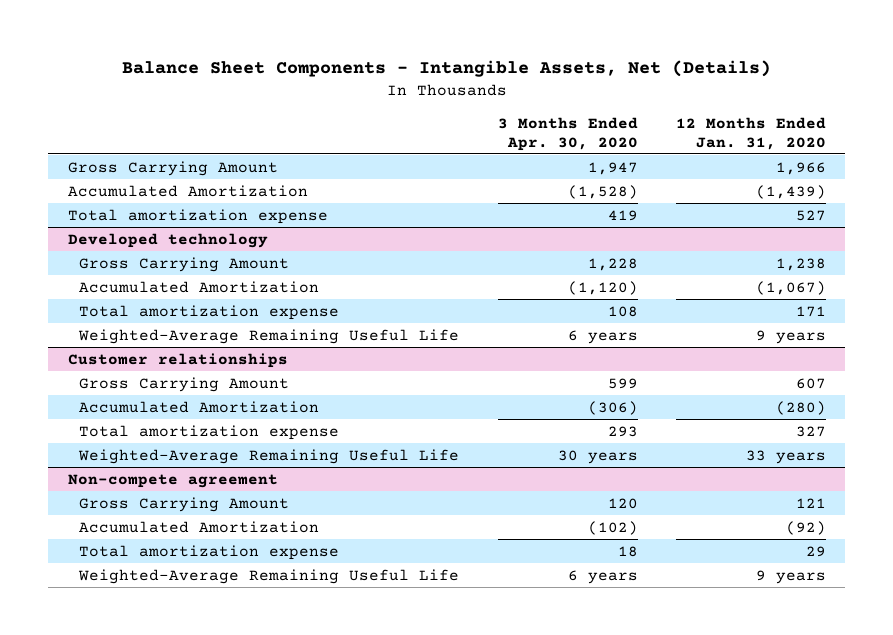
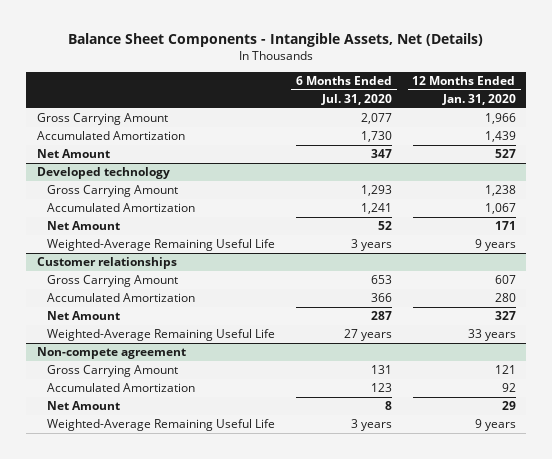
- | 3 Months Ended Apr. 30, 2020 | 12 Months Ended Jan. 31, 2020
+ | 6 Months Ended Jul. 31, 2020 | 12 Months Ended Jan. 31, 2020
- Accumulated Amortization | (1,528) | (1,439)
- Total amortization expense | 419 | 527
+ Accumulated Amortization | 1,730 | 1,439
+ Net Amount | 347 | 527
@ Developed technology
- Accumulated Amortization | (1,120) | (1,067)
- Total amortization expense | 108 | 171
+ Accumulated Amortization | 1,241 | 1,067
+ Net Amount | 52 | 171
@ Customer relationships
- Accumulated Amortization | (306) | (280)
- Total amortization expense | 293 | 327
+ Accumulated Amortization | 366 | 280
+ Net Amount | 287 | 327
@ Non-compete agreement
- Accumulated Amortization | (102) | (92)
- Total amortization expense | 18 | 29
+ Accumulated Amortization | 123 | 92
+ Net Amount | 8 | 29

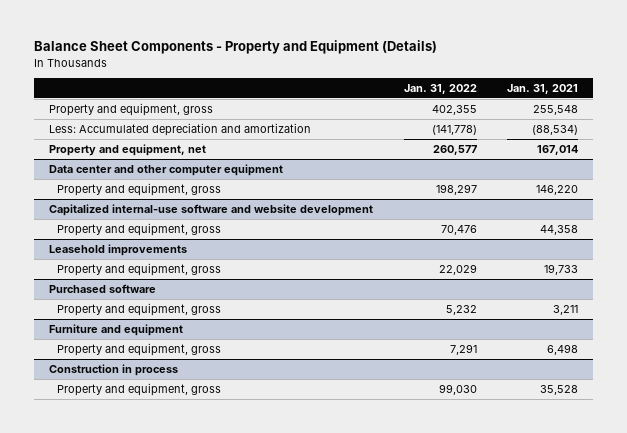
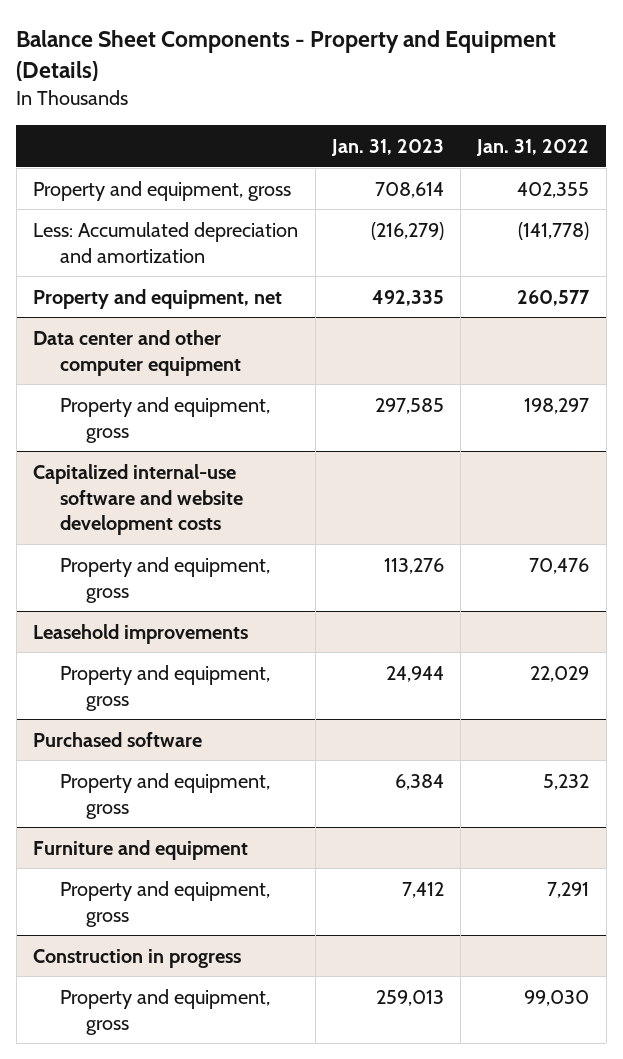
- | Jan. 31, 2022 | Jan. 31, 2021
+ | Jan. 31, 2023 | Jan. 31, 2022
- Capitalized internal-use software and website development
+ Capitalized internal-use software and website development costs
- Construction in process
+ Construction in progress

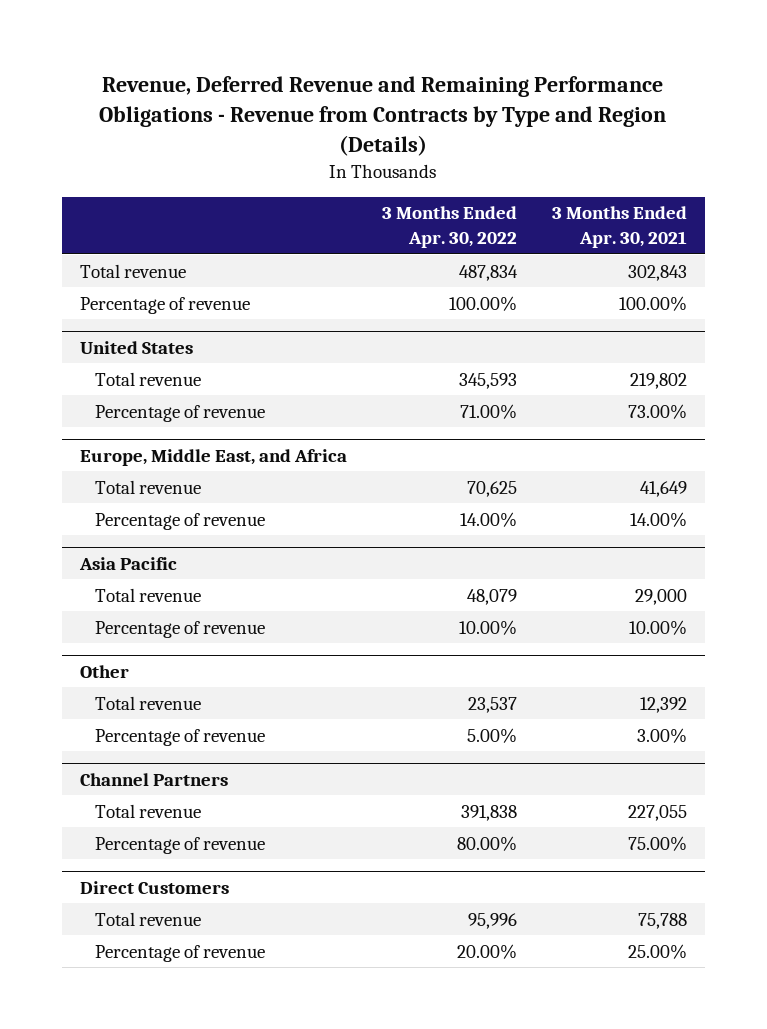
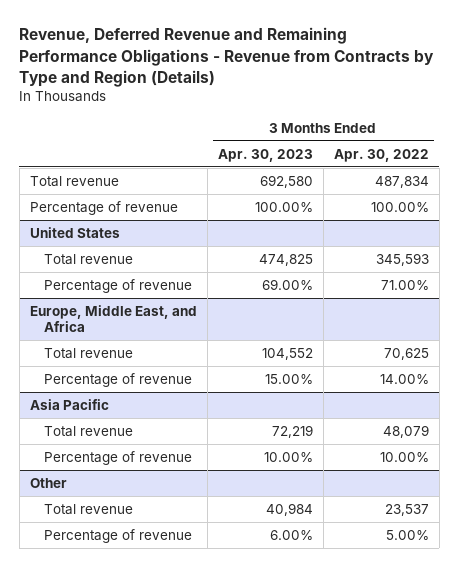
- | 3 Months Ended Apr. 30, 2022 | 3 Months Ended Apr. 30, 2021
+ | 3 Months Ended Apr. 30, 2023 | 3 Months Ended Apr. 30, 2022
- Channel Partners
- Total revenue | 391,838 | 227,055
- Percentage of revenue | 80.00% | 75.00%
- Direct Customers
- Total revenue | 95,996 | 75,788
- Percentage of revenue | 20.00% | 25.00%

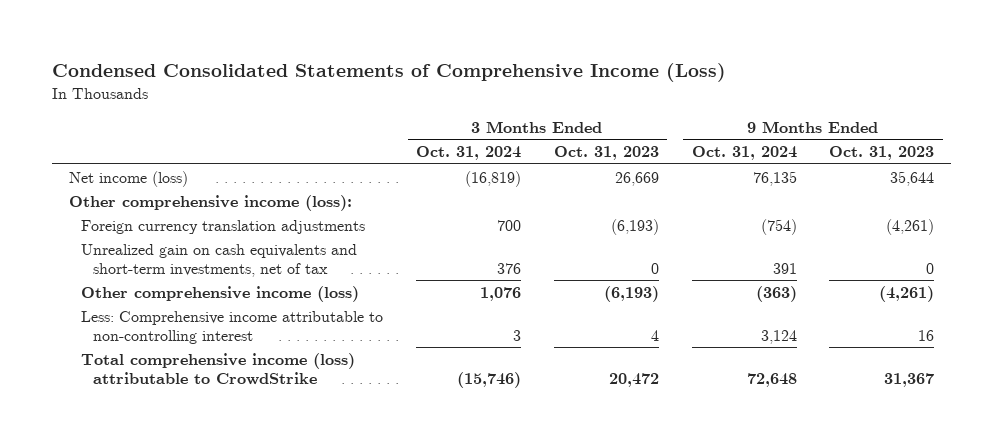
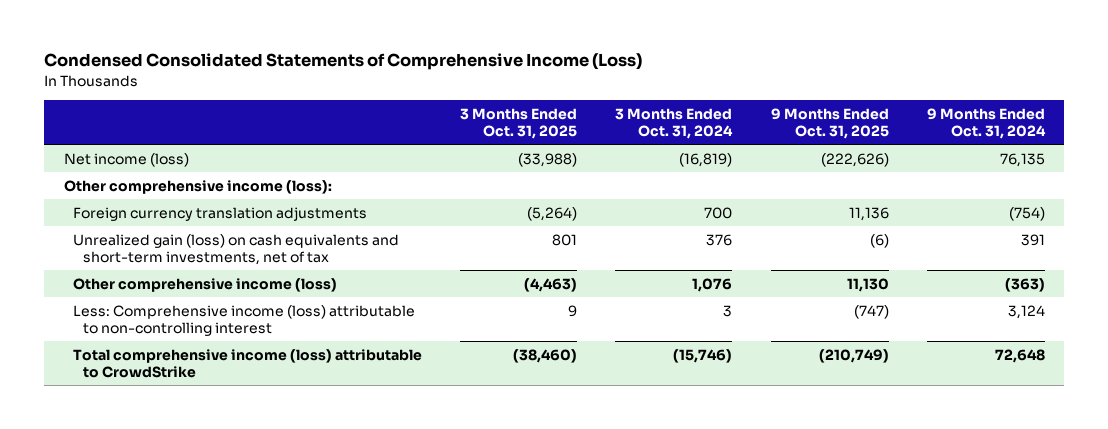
- | 3 Months Ended Oct. 31, 2024 | 3 Months Ended Oct. 31, 2023 | 9 Months Ended Oct. 31, 2024 | 9 Months Ended Oct. 31, 2023
+ | 3 Months Ended Oct. 31, 2025 | 3 Months Ended Oct. 31, 2024 | 9 Months Ended Oct. 31, 2025 | 9 Months Ended Oct. 31, 2024
- Unrealized gain on cash equivalents and short-term investments, net of tax | 376 | 0 | 391 | 0
+ Unrealized gain (loss) on cash equivalents and short-term investments, net of tax | 801 | 376 | (6) | 391
- Less: Comprehensive income attributable to non-controlling interest | 3 | 4 | 3,124 | 16
+ Less: Comprehensive income (loss) attributable to non-controlling interest | 9 | 3 | (747) | 3,124

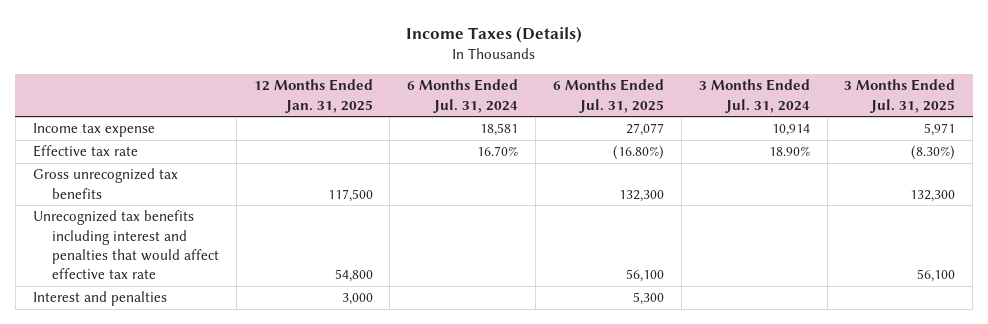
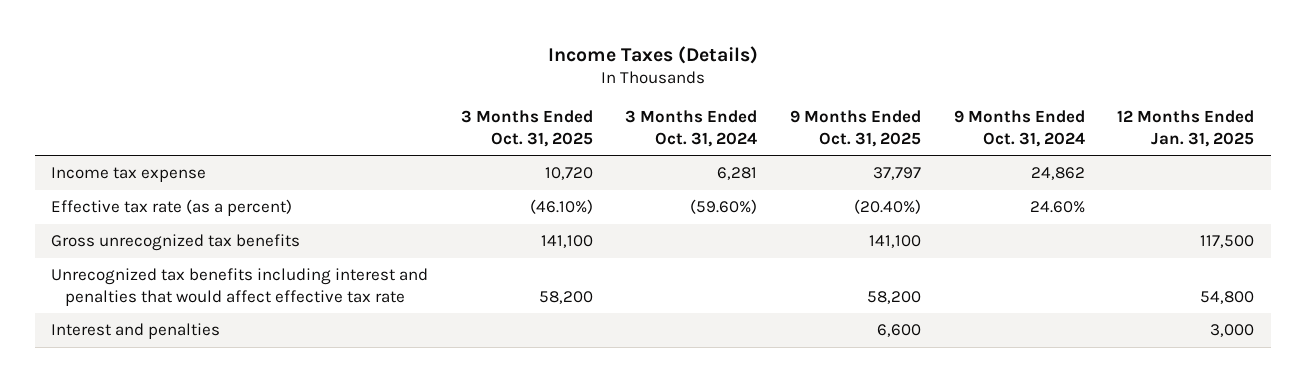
- | 12 Months Ended Jan. 31, 2025 | 6 Months Ended Jul. 31, 2024 | 6 Months Ended Jul. 31, 2025 | 3 Months Ended Jul. 31, 2024 | 3 Months Ended Jul. 31, 2025
+ | 3 Months Ended Oct. 31, 2025 | 3 Months Ended Oct. 31, 2024 | 9 Months Ended Oct. 31, 2025 | 9 Months Ended Oct. 31, 2024 | 12 Months Ended Jan. 31, 2025
- Effective tax rate | | 16.70% | (16.80%) | 18.90% | (8.30%)
+ Effective tax rate (as a percent) | (46.10%) | (59.60%) | (20.40%) | 24.60% |

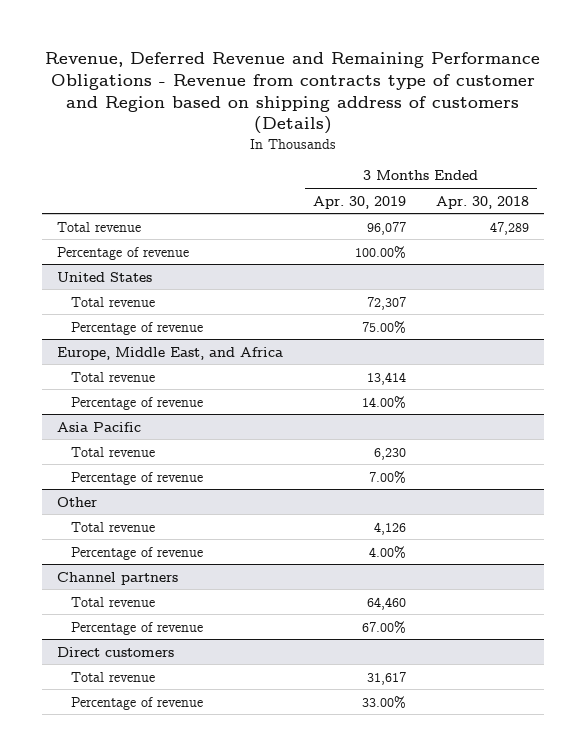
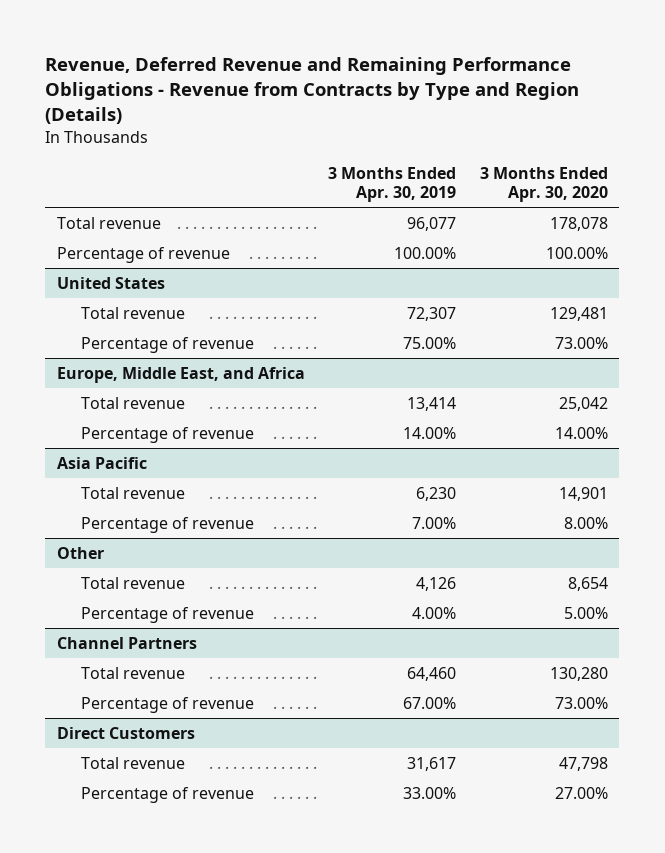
- Revenue, Deferred Revenue and Remaining Performance Obligations - Revenue from contracts type of customer and Region based on shipping address of customers (Details)
+ Revenue, Deferred Revenue and Remaining Performance Obligations - Revenue from Contracts by Type and Region (Details)
- | 3 Months Ended Apr. 30, 2019 | 3 Months Ended Apr. 30, 2018
+ | 3 Months Ended Apr. 30, 2019 | 3 Months Ended Apr. 30, 2020
- Channel partners
+ Channel Partners
- Direct customers
+ Direct Customers

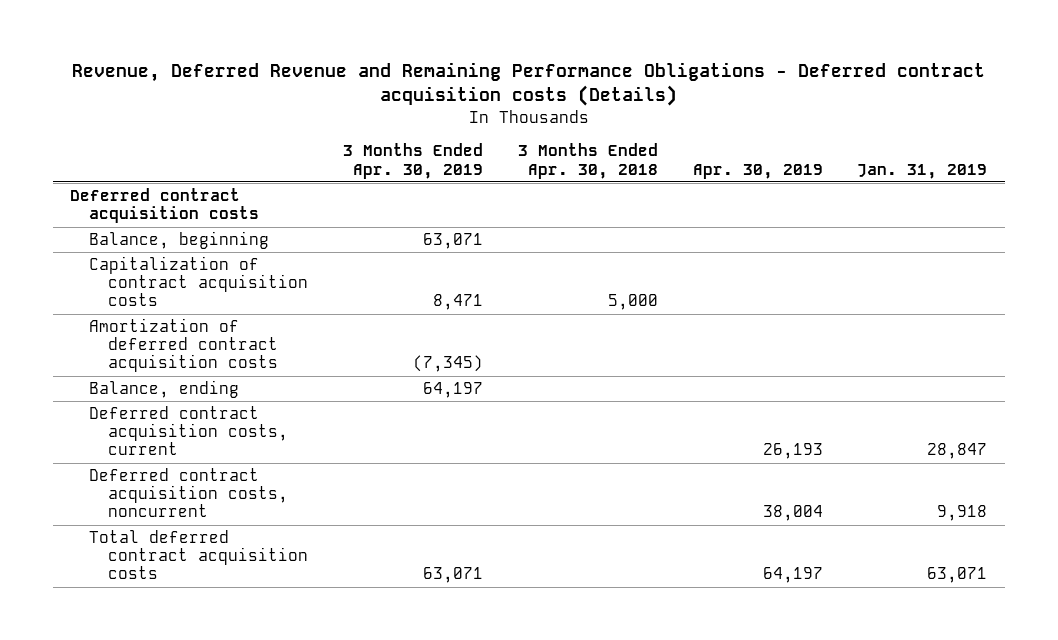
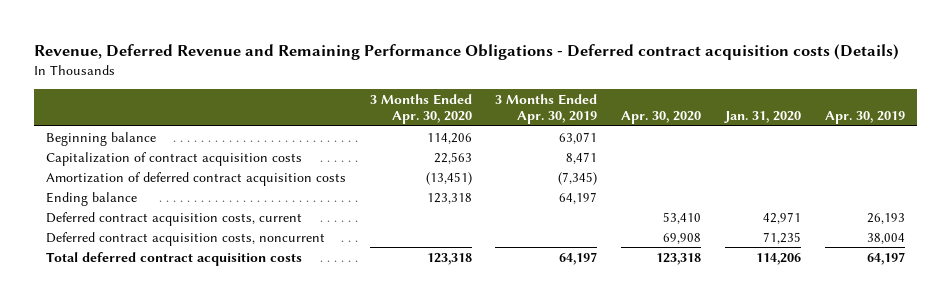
- | 3 Months Ended Apr. 30, 2019 | 3 Months Ended Apr. 30, 2018 | Apr. 30, 2019 | Jan. 31, 2019
+ | 3 Months Ended Apr. 30, 2020 | 3 Months Ended Apr. 30, 2019 | Apr. 30, 2020 | Jan. 31, 2020 | Apr. 30, 2019
- Deferred contract acquisition costs
- Balance, beginning | 63,071 | | |
+ Beginning balance | 114,206 | 63,071 | | |
- Balance, ending | 64,197 | | |
+ Ending balance | 123,318 | 64,197 | | |
- Total deferred contract acquisition costs | 63,071 | | 64,197 | 63,071
+ Total deferred contract acquisition costs | 123,318 | 64,197 | 123,318 | 114,206 | 64,197

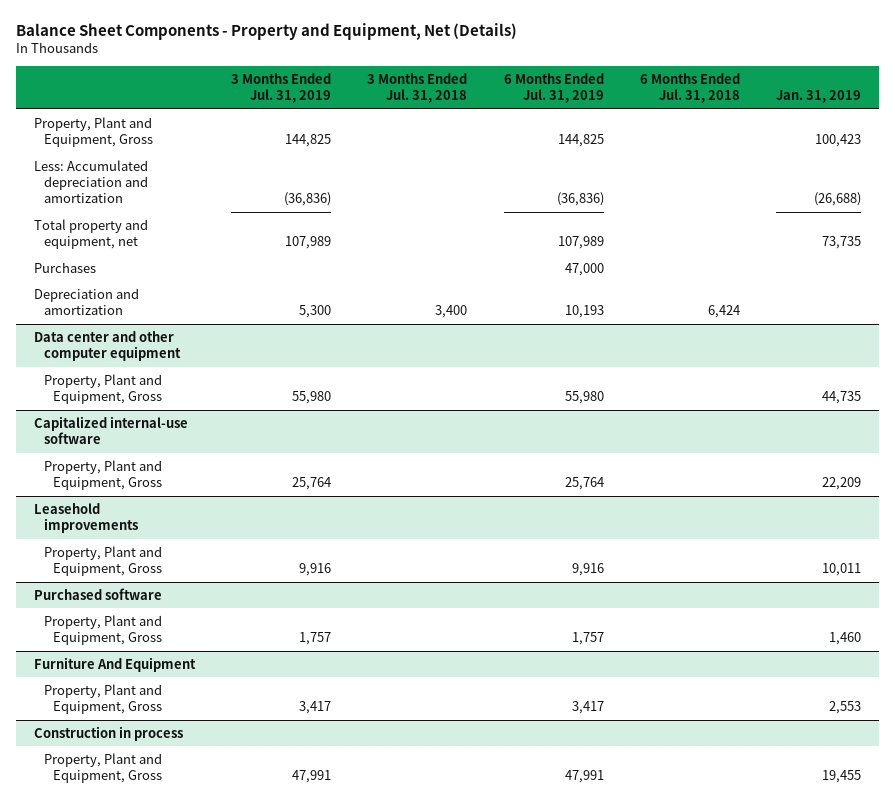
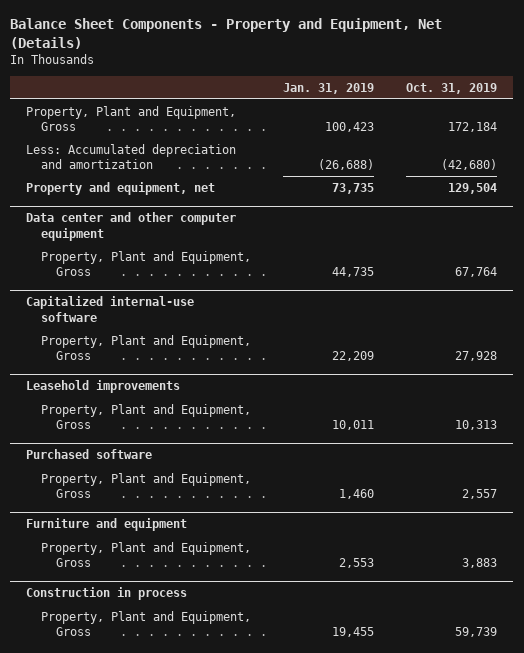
- | 3 Months Ended Jul. 31, 2019 | 3 Months Ended Jul. 31, 2018 | 6 Months Ended Jul. 31, 2019 | 6 Months Ended Jul. 31, 2018 | Jan. 31, 2019
+ | Jan. 31, 2019 | Oct. 31, 2019
- Total property and equipment, net | 107,989 | | 107,989 | | 73,735
- Purchases | | | 47,000 | |
- Depreciation and amortization | 5,300 | 3,400 | 10,193 | 6,424 |
+ Property and equipment, net | 73,735 | 129,504
- Furniture And Equipment
+ Furniture and equipment

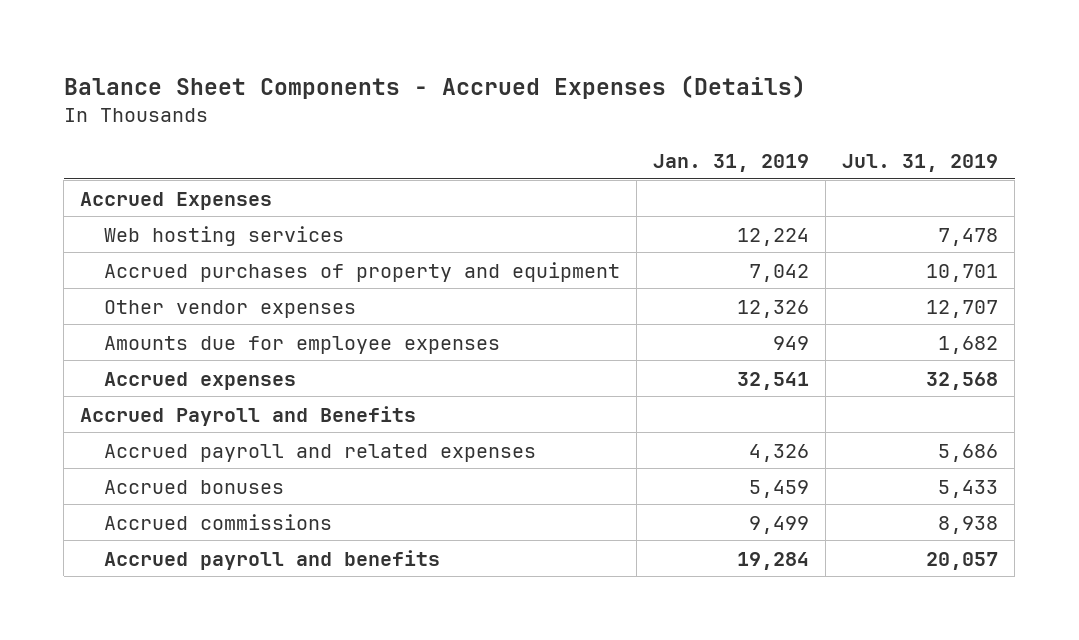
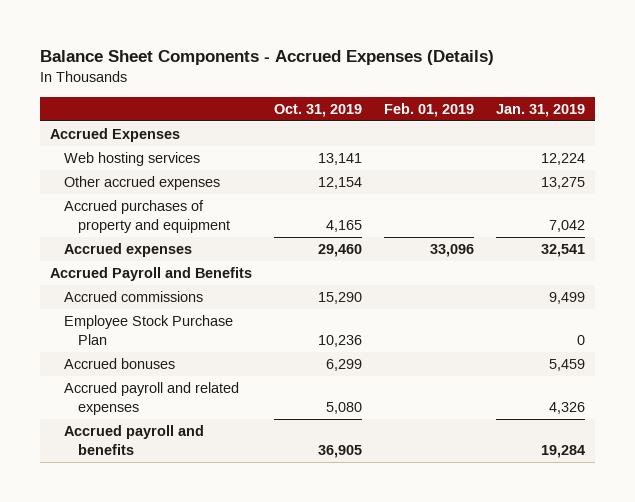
- | Jan. 31, 2019 | Jul. 31, 2019
+ | Oct. 31, 2019 | Feb. 01, 2019 | Jan. 31, 2019
+ Other accrued expenses | 12,154 | | 13,275
- Other vendor expenses | 12,326 | 12,707
- Amounts due for employee expenses | 949 | 1,682
+ Employee Stock Purchase Plan | 10,236 | | 0
moved down: Accrued bonuses | 6,299 | | 5,459
moved down: Accrued payroll and related expenses | 5,080 | | 4,326

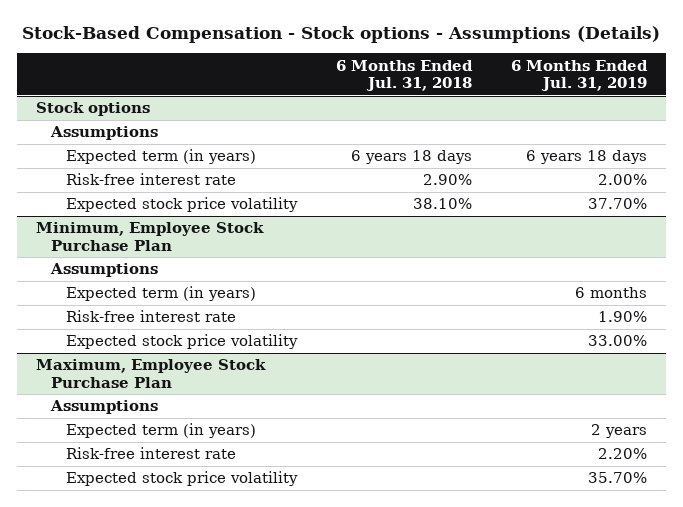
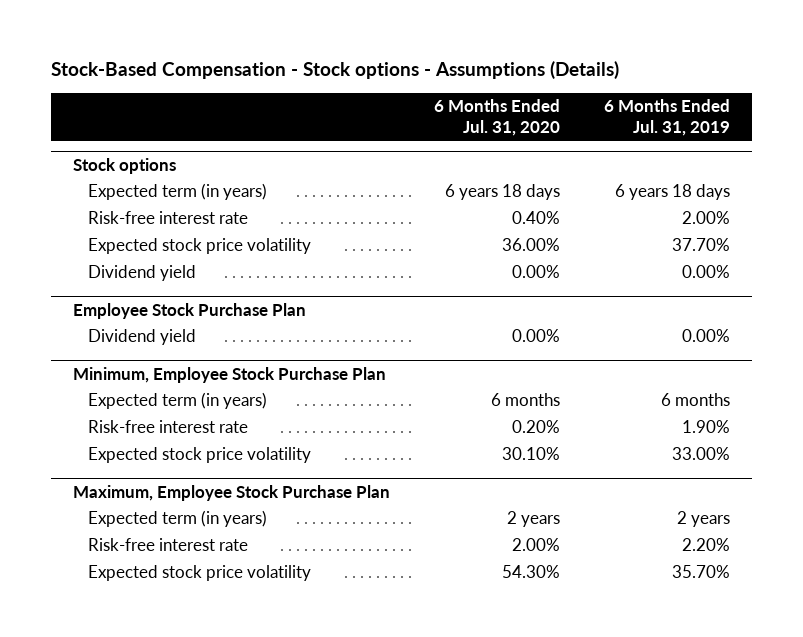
- | 6 Months Ended Jul. 31, 2018 | 6 Months Ended Jul. 31, 2019
+ | 6 Months Ended Jul. 31, 2020 | 6 Months Ended Jul. 31, 2019
@ Stock options
- Assumptions
+ Dividend yield | 0.00% | 0.00%
+ Employee Stock Purchase Plan
+ Dividend yield | 0.00% | 0.00%
@ Minimum, Employee Stock Purchase Plan
- Assumptions
@ Maximum, Employee Stock Purchase Plan
- Assumptions

